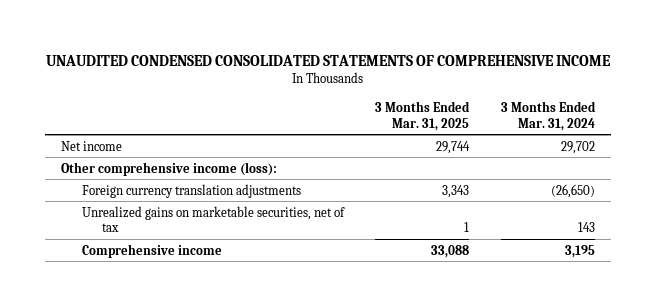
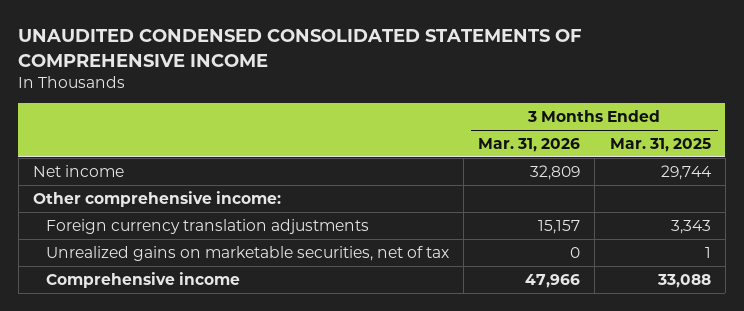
- | 3 Months Ended Mar. 31, 2025 | 3 Months Ended Mar. 31, 2024
+ | 3 Months Ended Mar. 31, 2026 | 3 Months Ended Mar. 31, 2025
- Other comprehensive income (loss):
+ Other comprehensive income:

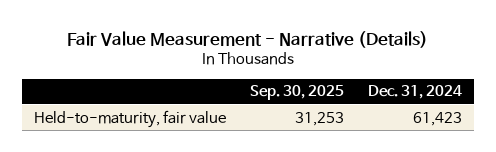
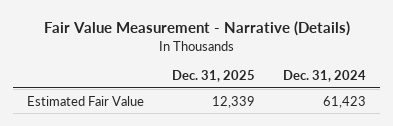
- | Sep. 30, 2025 | Dec. 31, 2024
+ | Dec. 31, 2025 | Dec. 31, 2024
- Held-to-maturity, fair value | 31,253 | 61,423
+ Estimated Fair Value | 12,339 | 61,423

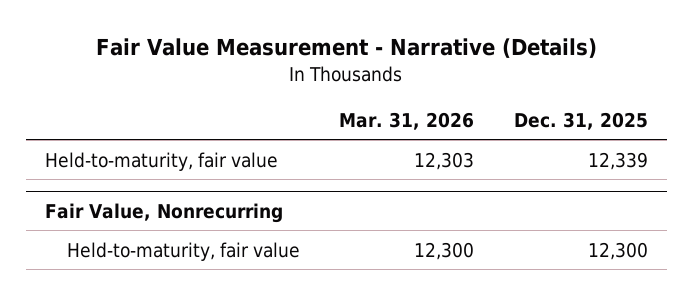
- | Dec. 31, 2025 | Dec. 31, 2024
+ | Mar. 31, 2026 | Dec. 31, 2025
- Estimated Fair Value | 12,339 | 61,423
+ Held-to-maturity, fair value | 12,303 | 12,339
+ Fair Value, Nonrecurring
+ Held-to-maturity, fair value | 12,300 | 12,300

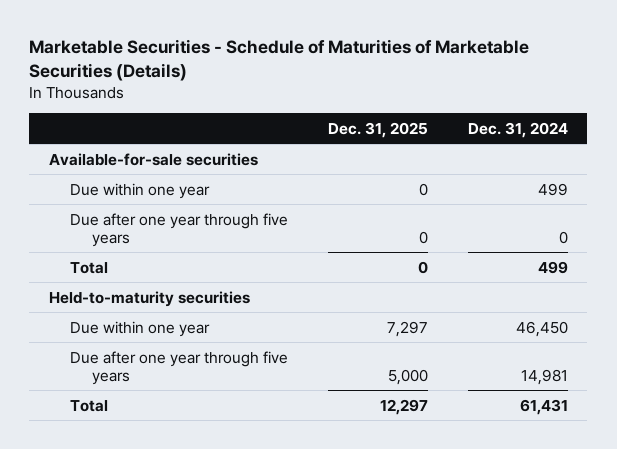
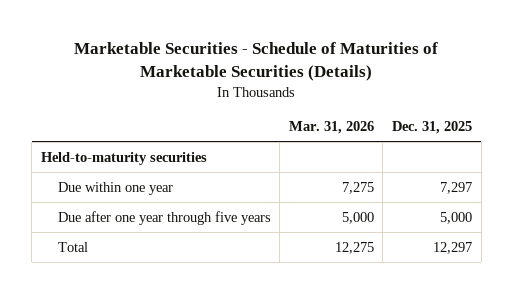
- | Dec. 31, 2025 | Dec. 31, 2024
+ | Mar. 31, 2026 | Dec. 31, 2025
- Available-for-sale securities
- Due within one year | 0 | 499
- Due after one year through five years | 0 | 0
- Total | 0 | 499

